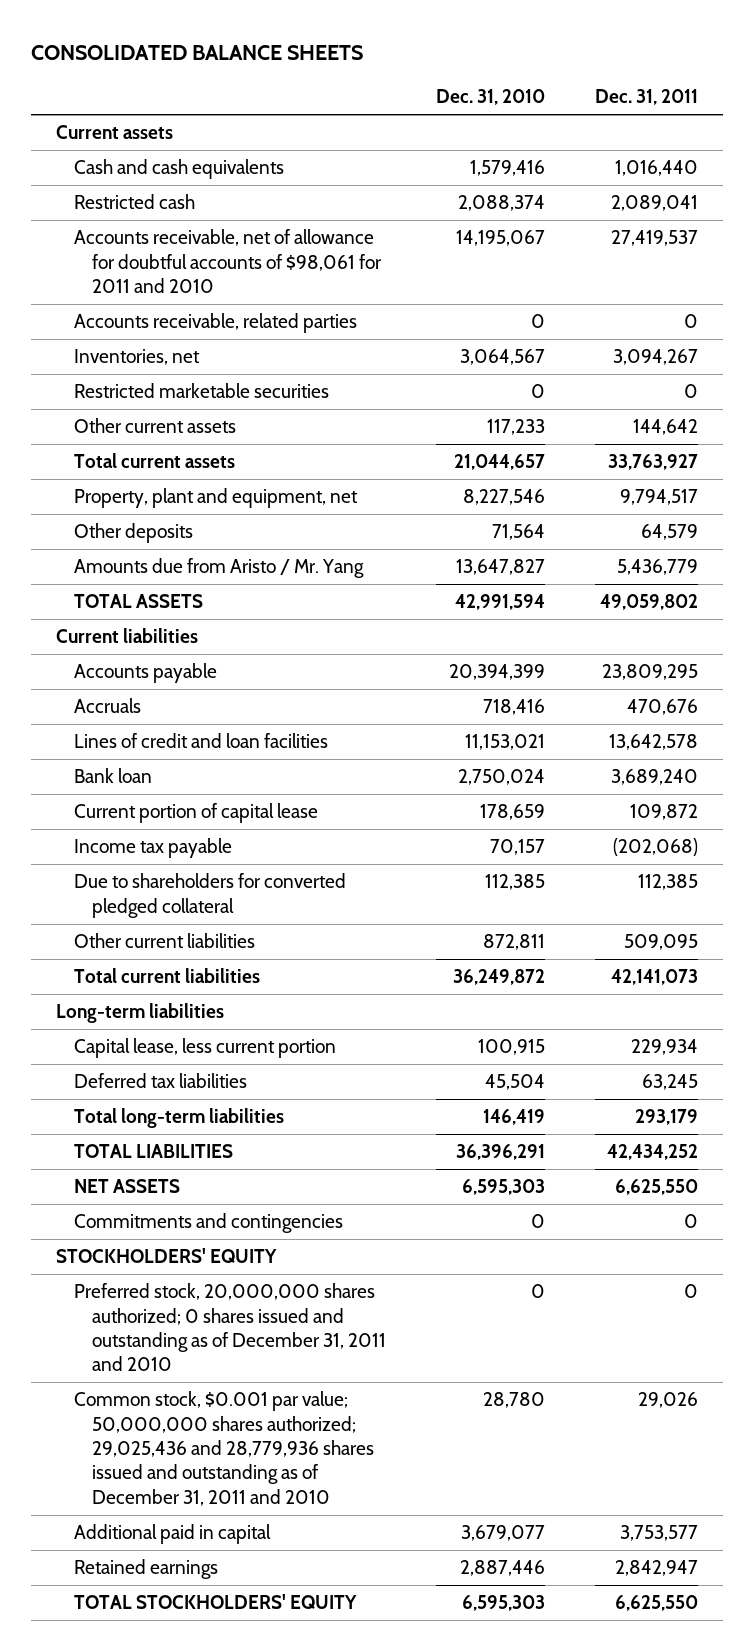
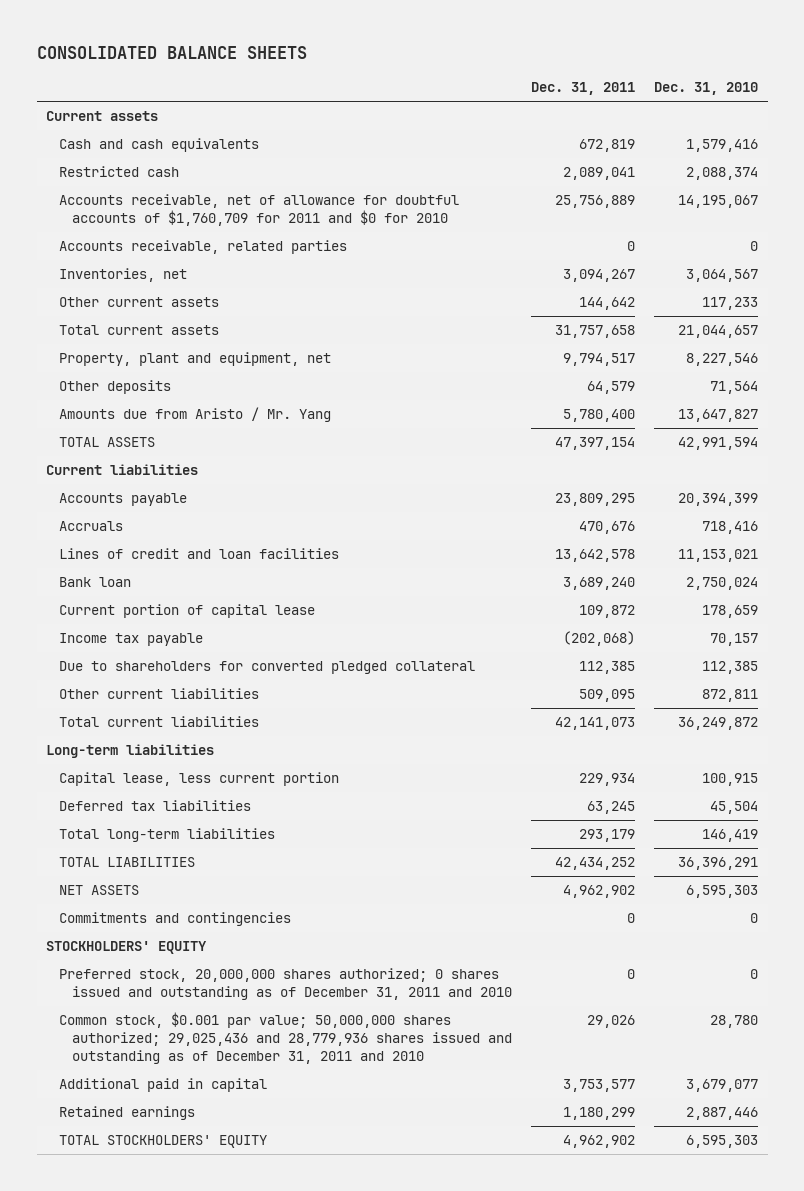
- | Dec. 31, 2010 | Dec. 31, 2011
+ | Dec. 31, 2011 | Dec. 31, 2010
- Cash and cash equivalents | 1,579,416 | 1,016,440
+ Cash and cash equivalents | 672,819 | 1,579,416
- Accounts receivable, net of allowance for doubtful accounts of $98,061 for 2011 and 2010 | 14,195,067 | 27,419,537
+ Accounts receivable, net of allowance for doubtful accounts of $1,760,709 for 2011 and $0 for 2010 | 25,756,889 | 14,195,067
- Restricted marketable securities | 0 | 0
- Total current assets | 21,044,657 | 33,763,927
+ Total current assets | 31,757,658 | 21,044,657
- Amounts due from Aristo / Mr. Yang | 13,647,827 | 5,436,779
- TOTAL ASSETS | 42,991,594 | 49,059,802
+ Amounts due from Aristo / Mr. Yang | 5,780,400 | 13,647,827
+ TOTAL ASSETS | 47,397,154 | 42,991,594
- NET ASSETS | 6,595,303 | 6,625,550
+ NET ASSETS | 4,962,902 | 6,595,303
- Retained earnings | 2,887,446 | 2,842,947
- TOTAL STOCKHOLDERS' EQUITY | 6,595,303 | 6,625,550
+ Retained earnings | 1,180,299 | 2,887,446
+ TOTAL STOCKHOLDERS' EQUITY | 4,962,902 | 6,595,303

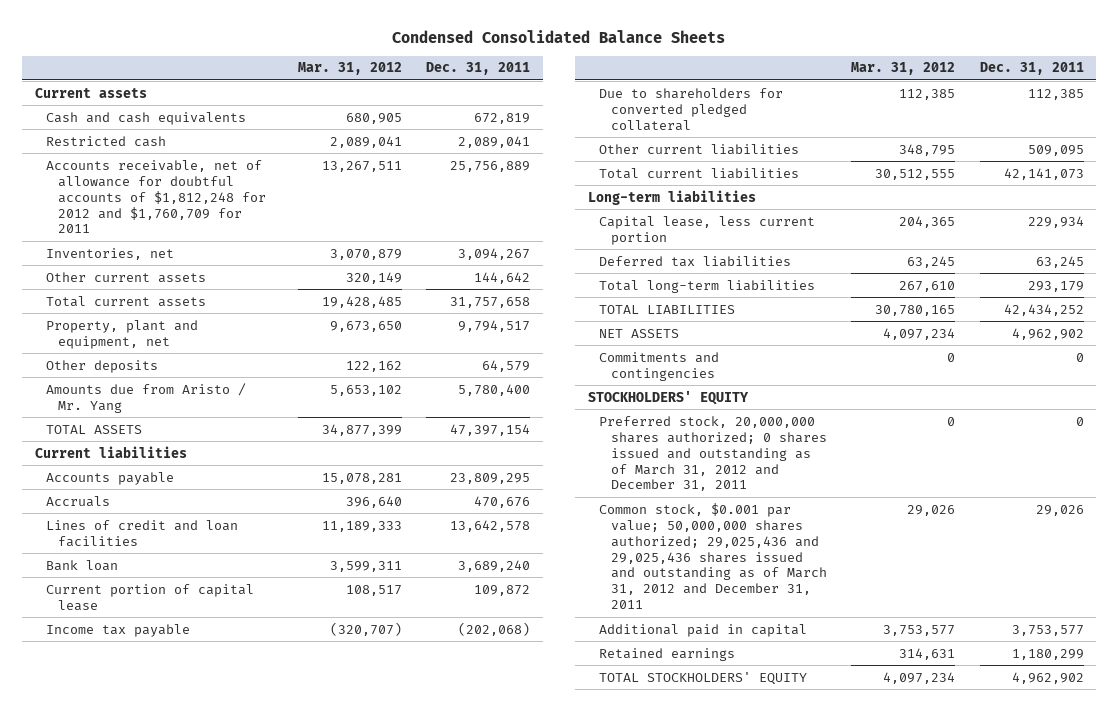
- CONSOLIDATED BALANCE SHEETS
+ Condensed Consolidated Balance Sheets
- | Dec. 31, 2011 | Dec. 31, 2010
+ | Mar. 31, 2012 | Dec. 31, 2011
- Accounts receivable, net of allowance for doubtful accounts of $1,760,709 for 2011 and $0 for 2010 | 25,756,889 | 14,195,067
- Accounts receivable, related parties | 0 | 0
+ Accounts receivable, net of allowance for doubtful accounts of $1,812,248 for 2012 and $1,760,709 for 2011 | 13,267,511 | 25,756,889
- Preferred stock, 20,000,000 shares authorized; 0 shares issued and outstanding as of December 31, 2011 and 2010 | 0 | 0
- Common stock, $0.001 par value; 50,000,000 shares authorized; 29,025,436 and 28,779,936 shares issued and outstanding as of December 31, 2011 and 2010 | 29,026 | 28,780
+ Preferred stock, 20,000,000 shares authorized; 0 shares issued and outstanding as of March 31, 2012 and December 31, 2011 | 0 | 0
+ Common stock, $0.001 par value; 50,000,000 shares authorized; 29,025,436 and 29,025,436 shares issued and outstanding as of March 31, 2012 and December 31, 2011 | 29,026 | 29,026

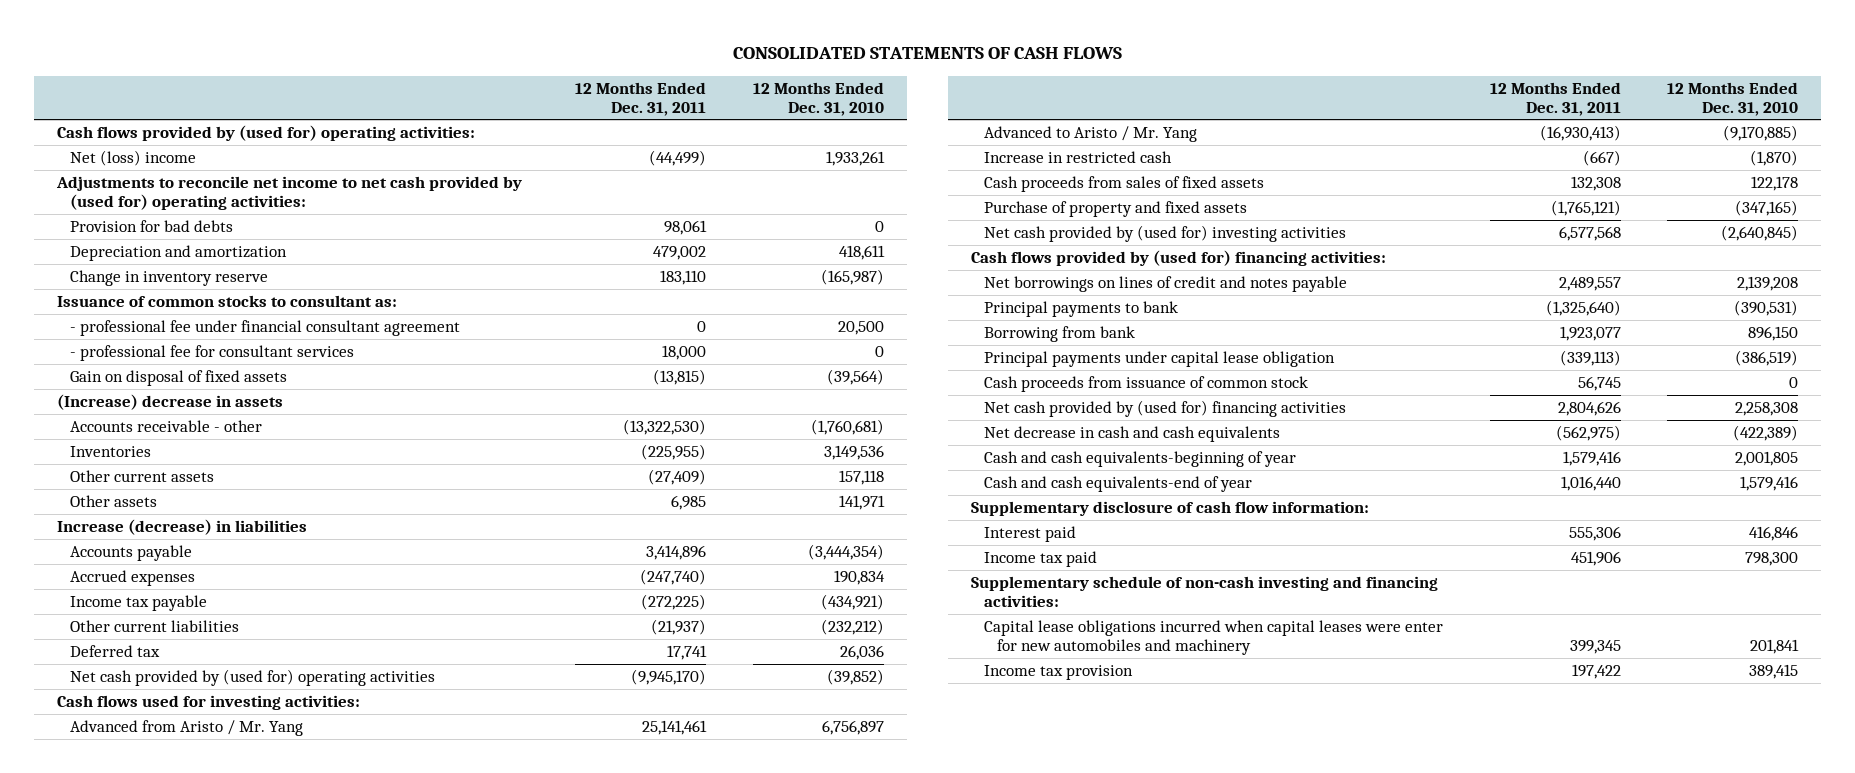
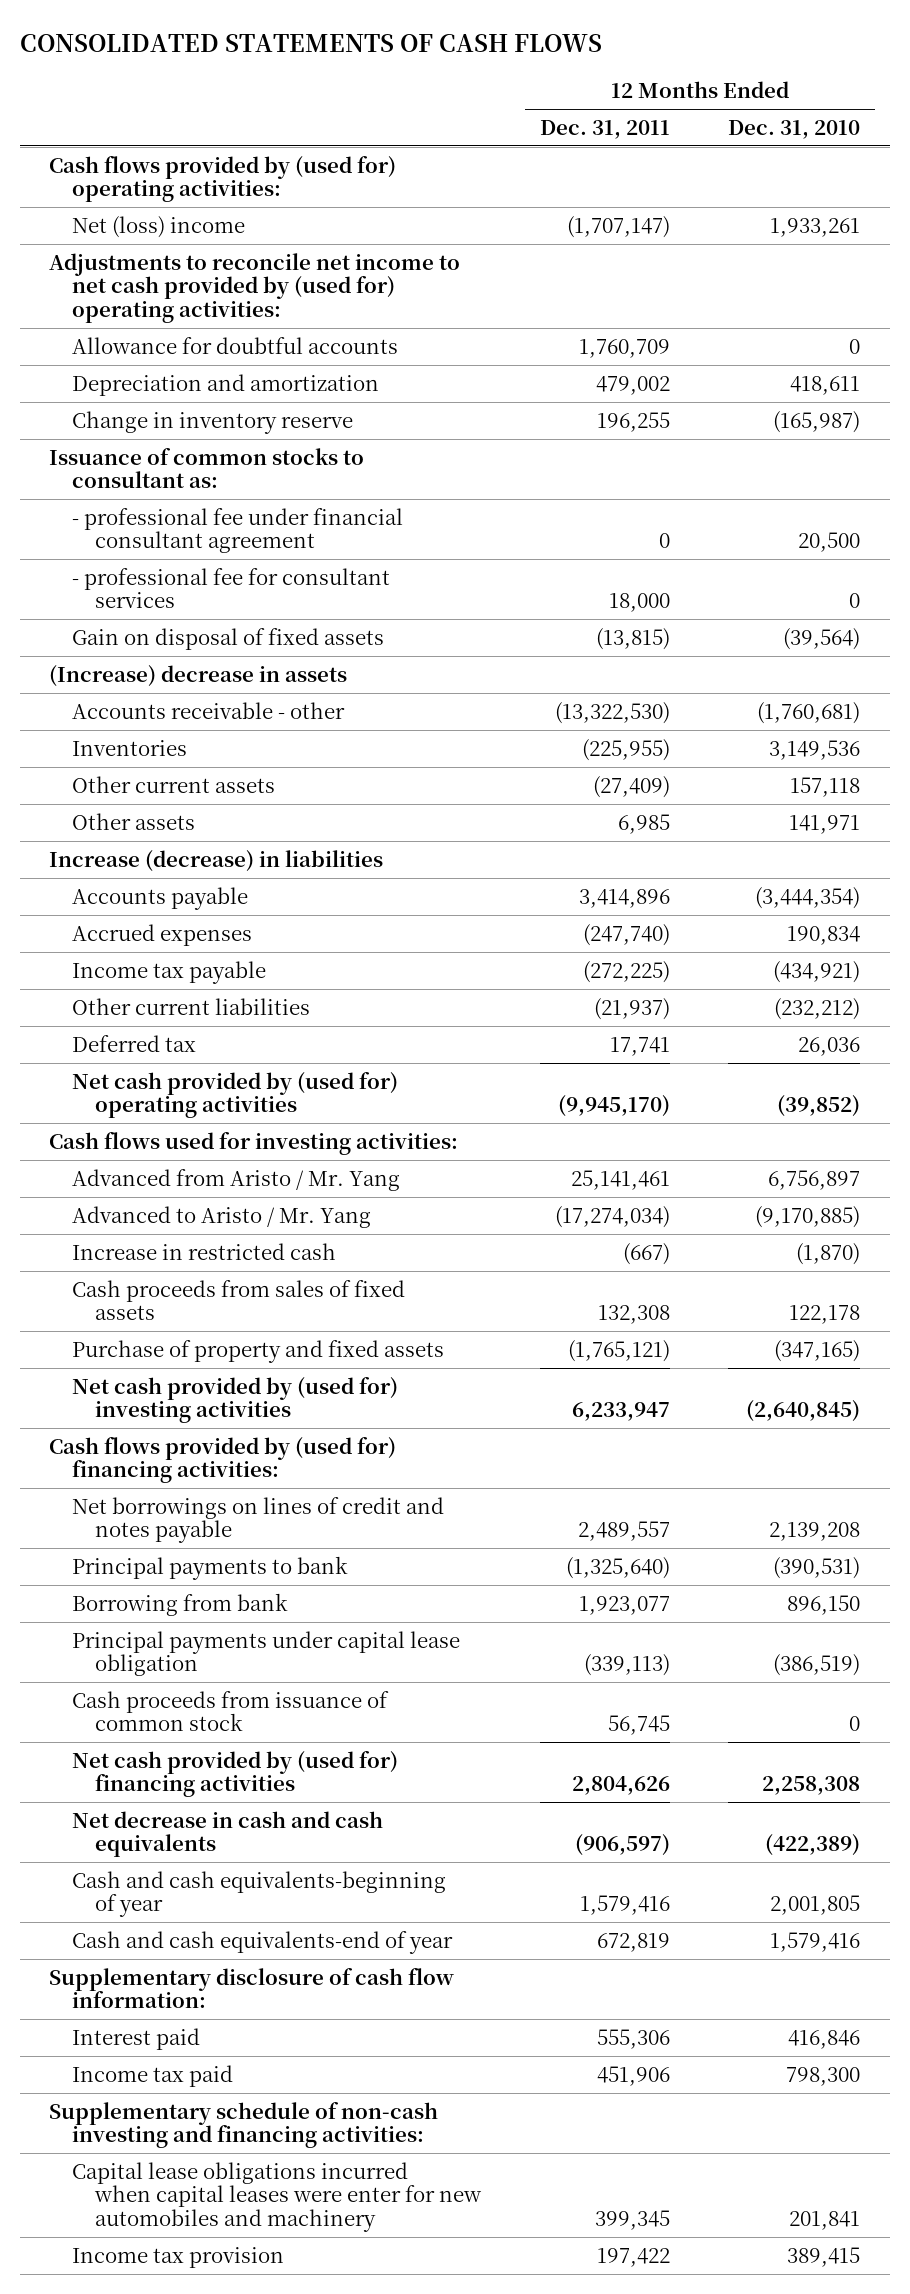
- Net (loss) income | (44,499) | 1,933,261
+ Net (loss) income | (1,707,147) | 1,933,261
- Provision for bad debts | 98,061 | 0
+ Allowance for doubtful accounts | 1,760,709 | 0
- Change in inventory reserve | 183,110 | (165,987)
+ Change in inventory reserve | 196,255 | (165,987)
- Advanced to Aristo / Mr. Yang | (16,930,413) | (9,170,885)
+ Advanced to Aristo / Mr. Yang | (17,274,034) | (9,170,885)
- Net cash provided by (used for) investing activities | 6,577,568 | (2,640,845)
+ Net cash provided by (used for) investing activities | 6,233,947 | (2,640,845)
- Net decrease in cash and cash equivalents | (562,975) | (422,389)
+ Net decrease in cash and cash equivalents | (906,597) | (422,389)
- Cash and cash equivalents-end of year | 1,016,440 | 1,579,416
+ Cash and cash equivalents-end of year | 672,819 | 1,579,416

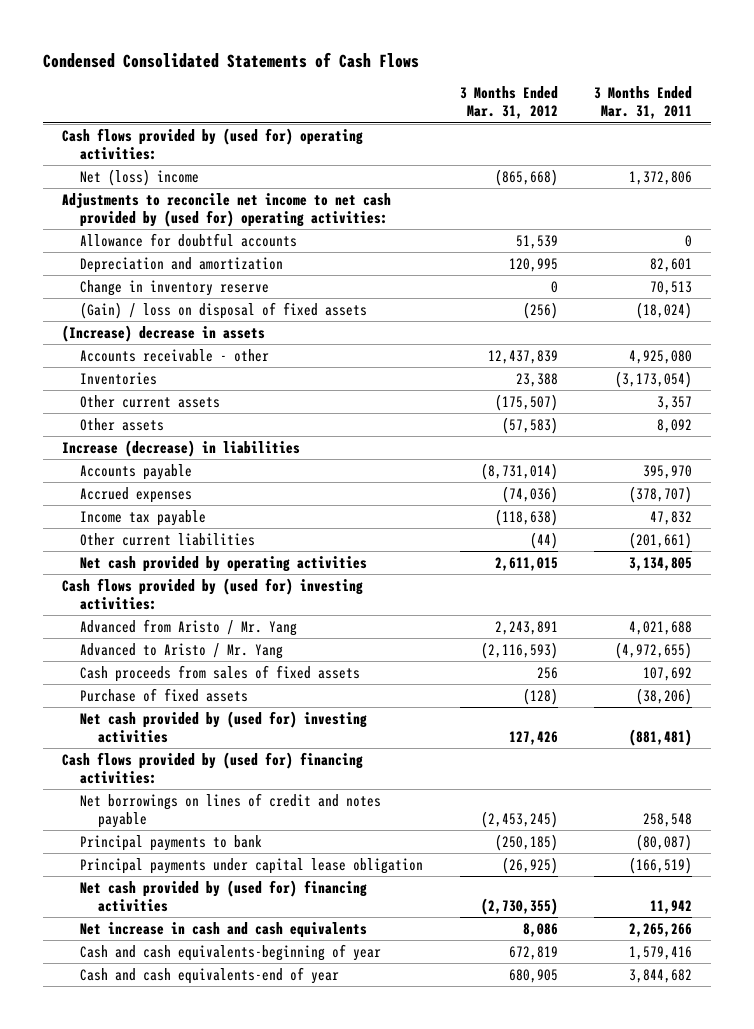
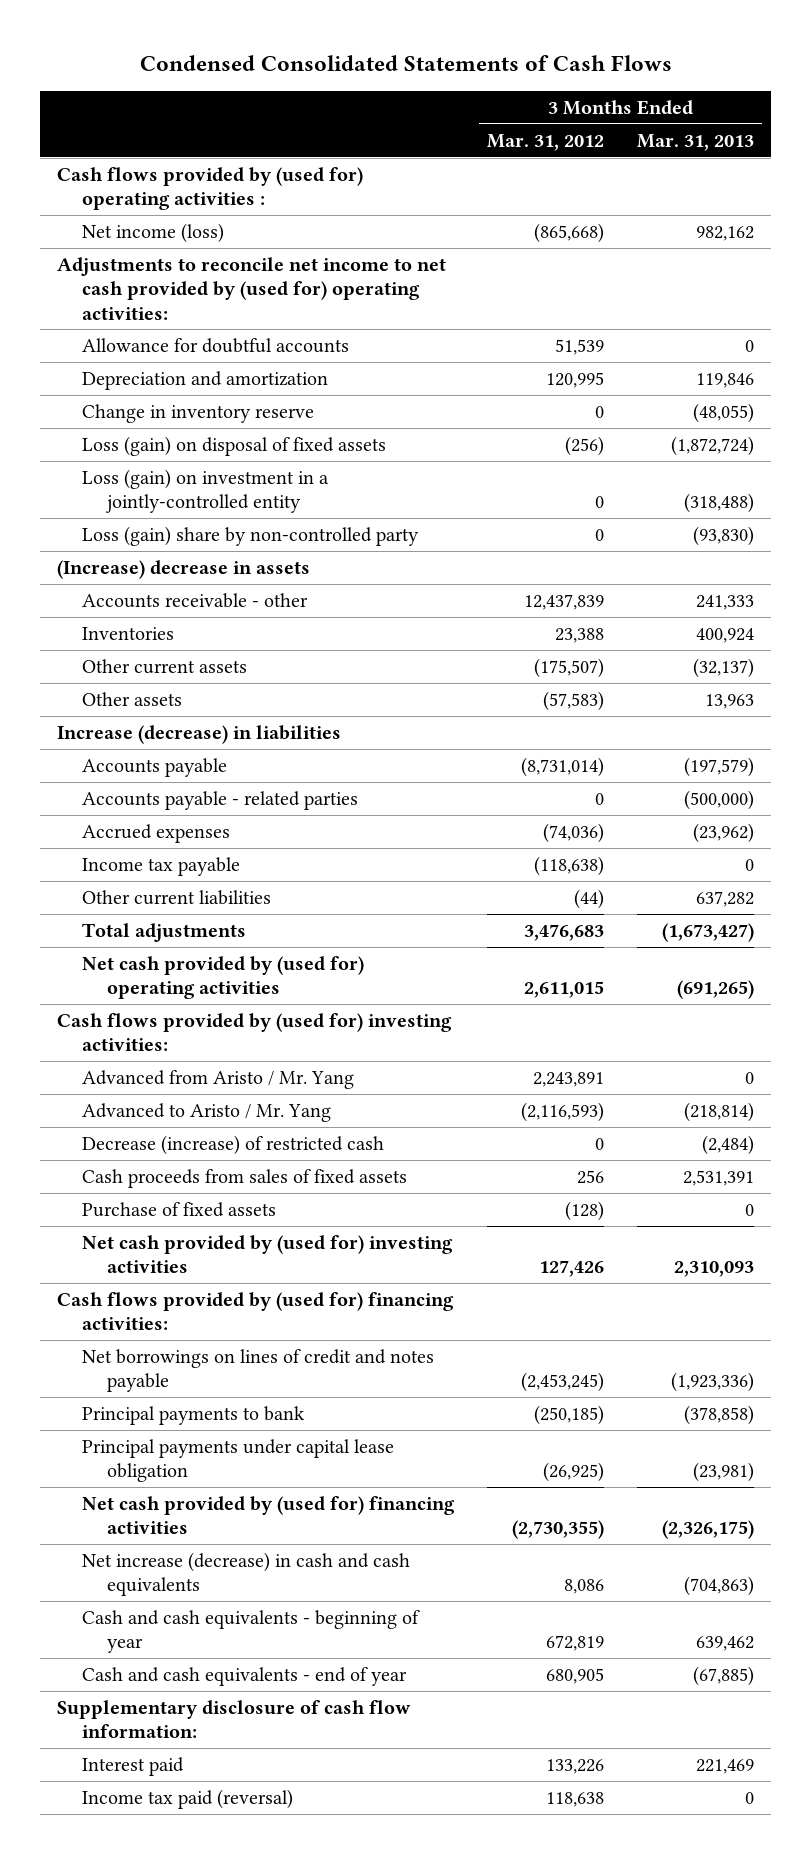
- | 3 Months Ended Mar. 31, 2012 | 3 Months Ended Mar. 31, 2011
+ | 3 Months Ended Mar. 31, 2012 | 3 Months Ended Mar. 31, 2013
- Cash flows provided by (used for) operating activities:
- Net (loss) income | (865,668) | 1,372,806
+ Cash flows provided by (used for) operating activities :
+ Net income (loss) | (865,668) | 982,162
- (Gain) / loss on disposal of fixed assets | (256) | (18,024)
+ Loss (gain) on disposal of fixed assets | (256) | (1,872,724)
+ Loss (gain) on investment in a jointly-controlled entity | 0 | (318,488)
+ Loss (gain) share by non-controlled party | 0 | (93,830)
+ Accounts payable - related parties | 0 | (500,000)
- Net cash provided by operating activities | 2,611,015 | 3,134,805
+ Total adjustments | 3,476,683 | (1,673,427)
+ Net cash provided by (used for) operating activities | 2,611,015 | (691,265)
+ Decrease (increase) of restricted cash | 0 | (2,484)
- Net increase in cash and cash equivalents | 8,086 | 2,265,266
- Cash and cash equivalents-beginning of year | 672,819 | 1,579,416
- Cash and cash equivalents-end of year | 680,905 | 3,844,682
+ Net increase (decrease) in cash and cash equivalents | 8,086 | (704,863)
+ Cash and cash equivalents - beginning of year | 672,819 | 639,462
+ Cash and cash equivalents - end of year | 680,905 | (67,885)
+ Supplementary disclosure of cash flow information:
+ Interest paid | 133,226 | 221,469
+ Income tax paid (reversal) | 118,638 | 0

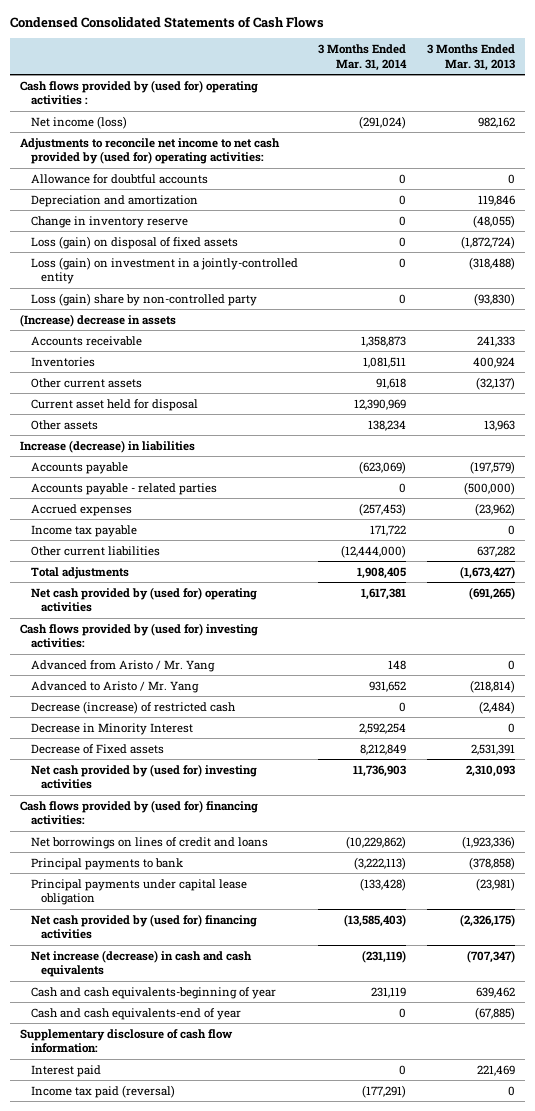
- | 3 Months Ended Mar. 31, 2012 | 3 Months Ended Mar. 31, 2013
+ | 3 Months Ended Mar. 31, 2014 | 3 Months Ended Mar. 31, 2013
- Accounts receivable - other | 12,437,839 | 241,333
+ Accounts receivable | 1,358,873 | 241,333
+ Current asset held for disposal | 12,390,969 |
- Cash proceeds from sales of fixed assets | 256 | 2,531,391
- Purchase of fixed assets | (128) | 0
+ Decrease in Minority Interest | 2,592,254 | 0
+ Decrease of Fixed assets | 8,212,849 | 2,531,391
- Net borrowings on lines of credit and notes payable | (2,453,245) | (1,923,336)
+ Net borrowings on lines of credit and loans | (10,229,862) | (1,923,336)
- Net increase (decrease) in cash and cash equivalents | 8,086 | (704,863)
- Cash and cash equivalents - beginning of year | 672,819 | 639,462
- Cash and cash equivalents - end of year | 680,905 | (67,885)
+ Net increase (decrease) in cash and cash equivalents | (231,119) | (707,347)
+ Cash and cash equivalents-beginning of year | 231,119 | 639,462
+ Cash and cash equivalents-end of year | 0 | (67,885)

